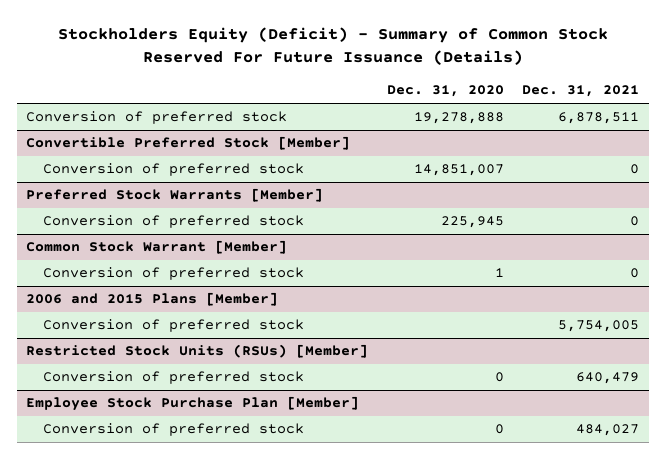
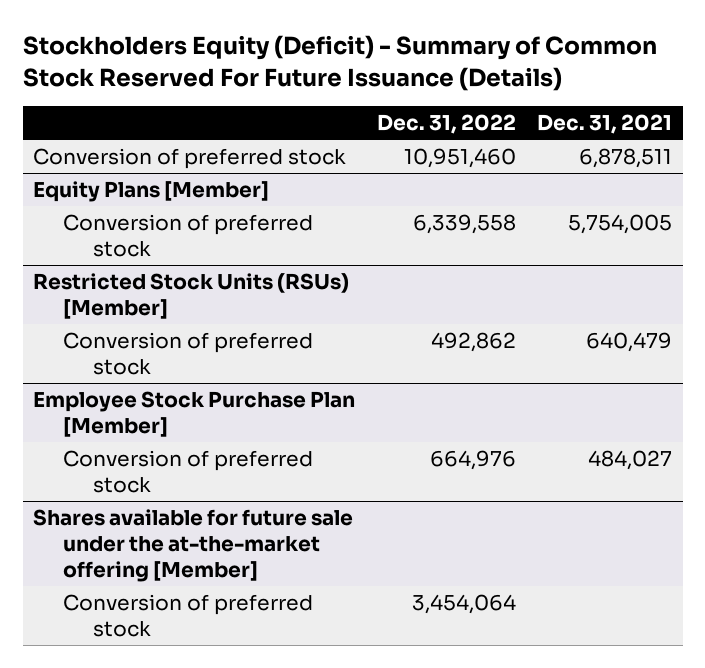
- | Dec. 31, 2020 | Dec. 31, 2021
+ | Dec. 31, 2022 | Dec. 31, 2021
- Convertible Preferred Stock [Member]
- Conversion of preferred stock | 14,851,007 | 0
- Preferred Stock Warrants [Member]
- Conversion of preferred stock | 225,945 | 0
- Common Stock Warrant [Member]
- Conversion of preferred stock | 1 | 0
- 2006 and 2015 Plans [Member]
+ Equity Plans [Member]
+ Shares available for future sale under the at-the-market offering [Member]
+ Conversion of preferred stock | 3,454,064 |

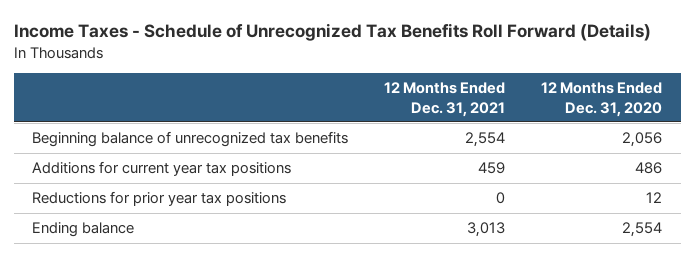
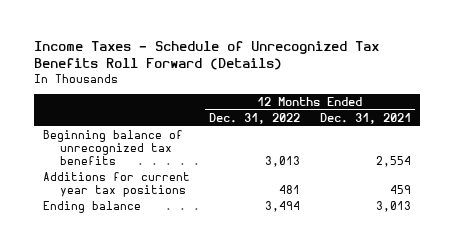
- | 12 Months Ended Dec. 31, 2021 | 12 Months Ended Dec. 31, 2020
+ | 12 Months Ended Dec. 31, 2022 | 12 Months Ended Dec. 31, 2021
- Reductions for prior year tax positions | 0 | 12

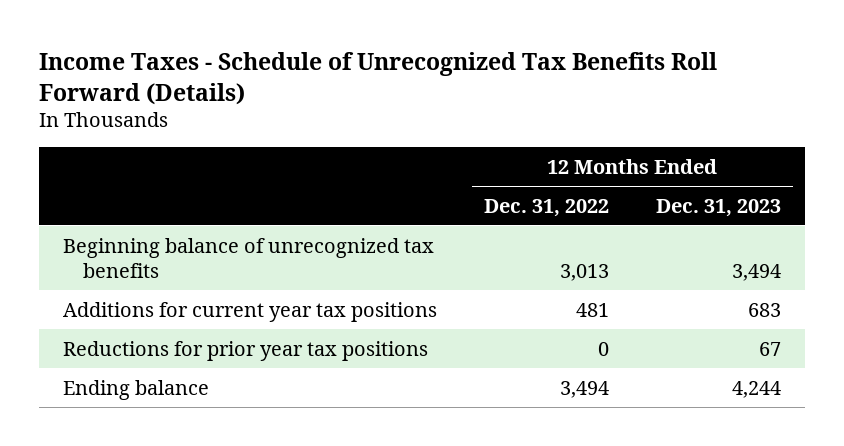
- | 12 Months Ended Dec. 31, 2022 | 12 Months Ended Dec. 31, 2021
+ | 12 Months Ended Dec. 31, 2022 | 12 Months Ended Dec. 31, 2023
+ Reductions for prior year tax positions | 0 | 67

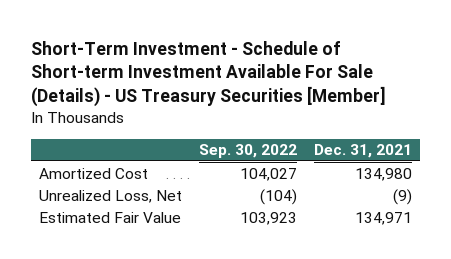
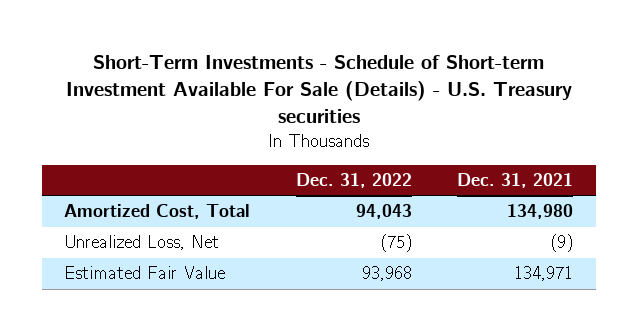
- Short-Term Investment - Schedule of Short-term Investment Available For Sale (Details) - US Treasury Securities [Member]
+ Short-Term Investments - Schedule of Short-term Investment Available For Sale (Details) - U.S. Treasury securities
- | Sep. 30, 2022 | Dec. 31, 2021
+ | Dec. 31, 2022 | Dec. 31, 2021
- Amortized Cost | 104,027 | 134,980
+ Amortized Cost, Total | 94,043 | 134,980

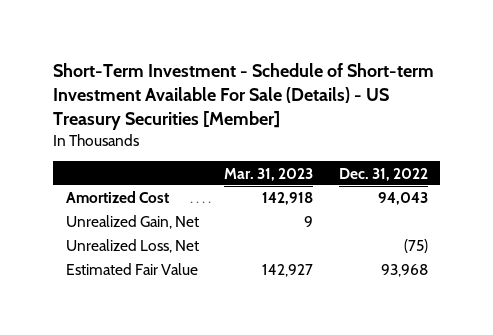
- Short-Term Investments - Schedule of Short-term Investment Available For Sale (Details) - U.S. Treasury securities
+ Short-Term Investment - Schedule of Short-term Investment Available For Sale (Details) - US Treasury Securities [Member]
- | Dec. 31, 2022 | Dec. 31, 2021
+ | Mar. 31, 2023 | Dec. 31, 2022
- Amortized Cost, Total | 94,043 | 134,980
+ Amortized Cost | 142,918 | 94,043
+ Unrealized Gain, Net | 9 |

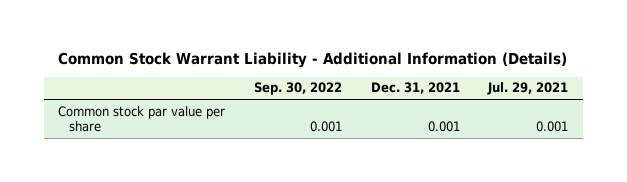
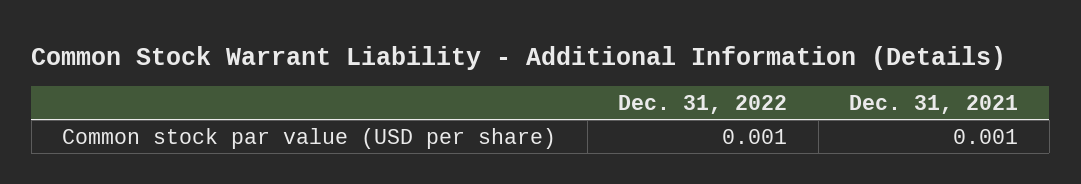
- | Sep. 30, 2022 | Dec. 31, 2021 | Jul. 29, 2021
+ | Dec. 31, 2022 | Dec. 31, 2021
- Common stock par value per share | 0.001 | 0.001 | 0.001
+ Common stock par value (USD per share) | 0.001 | 0.001

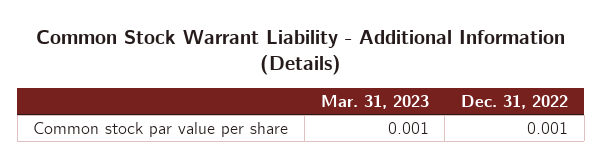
- | Dec. 31, 2022 | Dec. 31, 2021
+ | Mar. 31, 2023 | Dec. 31, 2022
- Common stock par value (USD per share) | 0.001 | 0.001
+ Common stock par value per share | 0.001 | 0.001

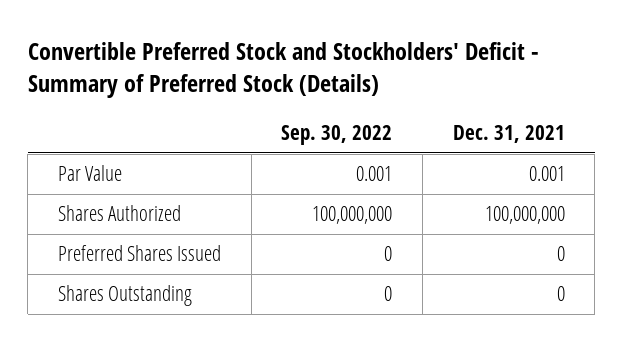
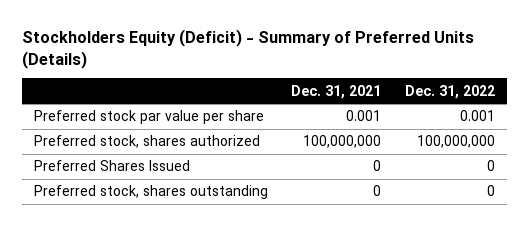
- Convertible Preferred Stock and Stockholders' Deficit - Summary of Preferred Stock (Details)
+ Stockholders Equity (Deficit) - Summary of Preferred Units (Details)
- | Sep. 30, 2022 | Dec. 31, 2021
+ | Dec. 31, 2021 | Dec. 31, 2022
- Par Value | 0.001 | 0.001
- Shares Authorized | 100,000,000 | 100,000,000
+ Preferred stock par value per share | 0.001 | 0.001
+ Preferred stock, shares authorized | 100,000,000 | 100,000,000
- Shares Outstanding | 0 | 0
+ Preferred stock, shares outstanding | 0 | 0

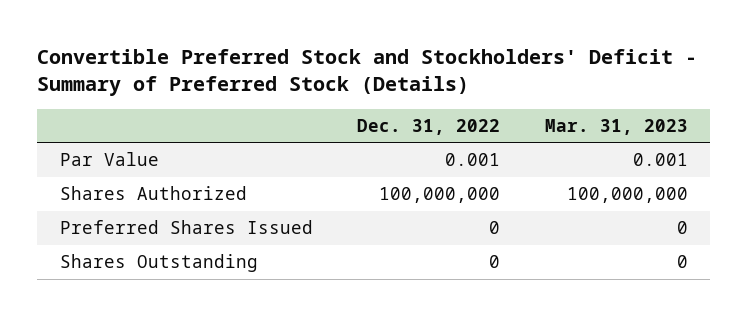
- Stockholders Equity (Deficit) - Summary of Preferred Units (Details)
+ Convertible Preferred Stock and Stockholders' Deficit - Summary of Preferred Stock (Details)
- | Dec. 31, 2021 | Dec. 31, 2022
+ | Dec. 31, 2022 | Mar. 31, 2023
- Preferred stock par value per share | 0.001 | 0.001
- Preferred stock, shares authorized | 100,000,000 | 100,000,000
+ Par Value | 0.001 | 0.001
+ Shares Authorized | 100,000,000 | 100,000,000
- Preferred stock, shares outstanding | 0 | 0
+ Shares Outstanding | 0 | 0

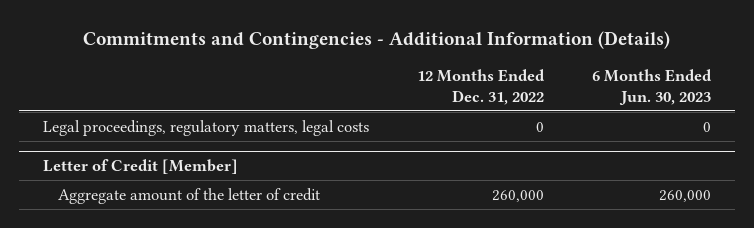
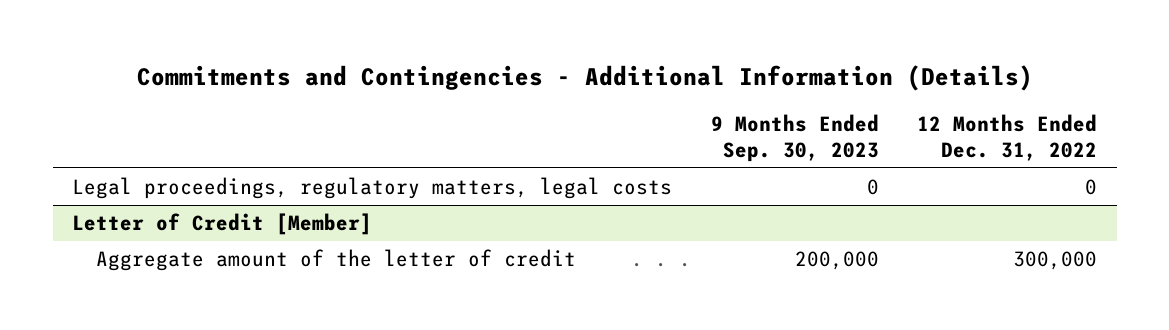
- | 12 Months Ended Dec. 31, 2022 | 6 Months Ended Jun. 30, 2023
+ | 9 Months Ended Sep. 30, 2023 | 12 Months Ended Dec. 31, 2022
@ Letter of Credit [Member]
- Aggregate amount of the letter of credit | 260,000 | 260,000
+ Aggregate amount of the letter of credit | 200,000 | 300,000

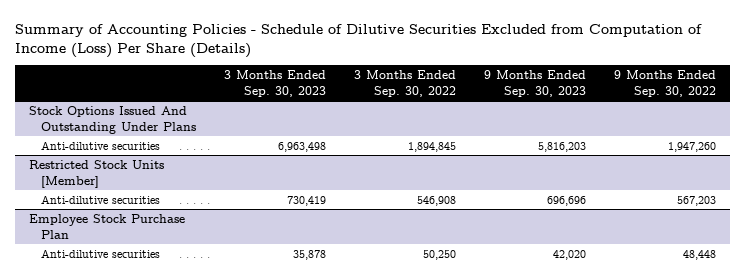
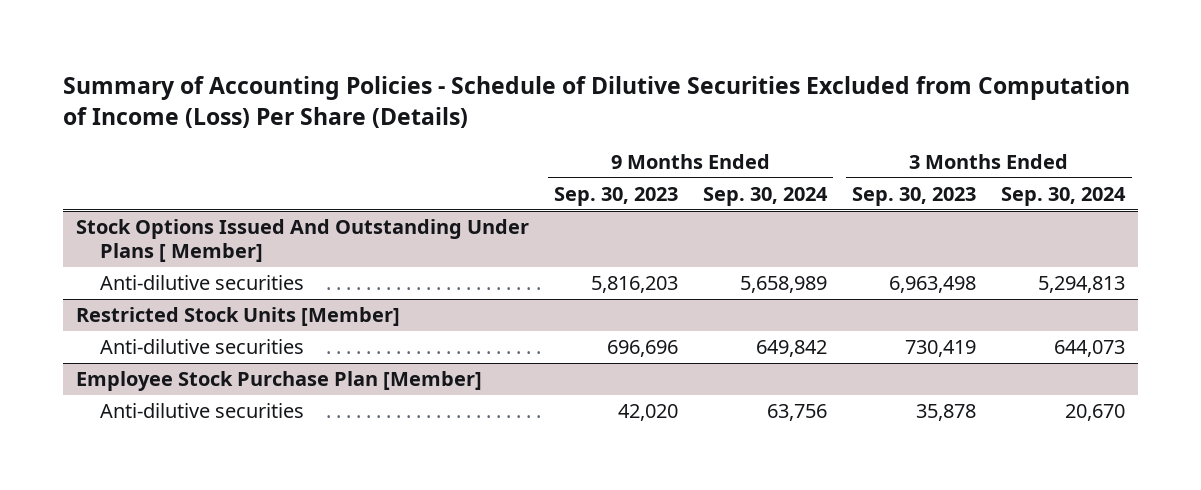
- | 3 Months Ended Sep. 30, 2023 | 3 Months Ended Sep. 30, 2022 | 9 Months Ended Sep. 30, 2023 | 9 Months Ended Sep. 30, 2022
+ | 9 Months Ended Sep. 30, 2023 | 9 Months Ended Sep. 30, 2024 | 3 Months Ended Sep. 30, 2023 | 3 Months Ended Sep. 30, 2024
- Stock Options Issued And Outstanding Under Plans
+ Stock Options Issued And Outstanding Under Plans [ Member]
- Employee Stock Purchase Plan
+ Employee Stock Purchase Plan [Member]

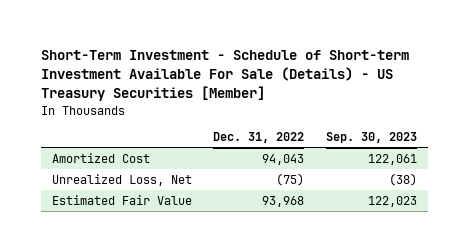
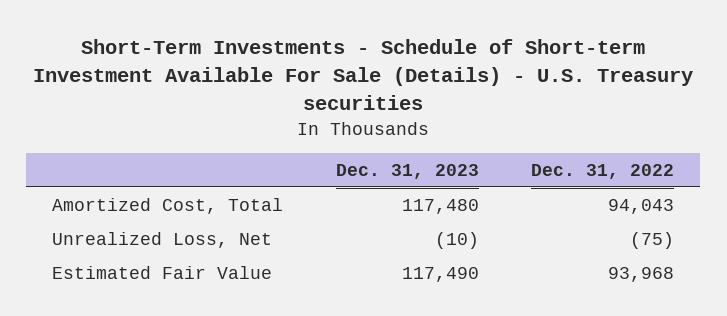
- Short-Term Investment - Schedule of Short-term Investment Available For Sale (Details) - US Treasury Securities [Member]
+ Short-Term Investments - Schedule of Short-term Investment Available For Sale (Details) - U.S. Treasury securities
- | Dec. 31, 2022 | Sep. 30, 2023
+ | Dec. 31, 2023 | Dec. 31, 2022
- Amortized Cost | 94,043 | 122,061
+ Amortized Cost, Total | 117,480 | 94,043

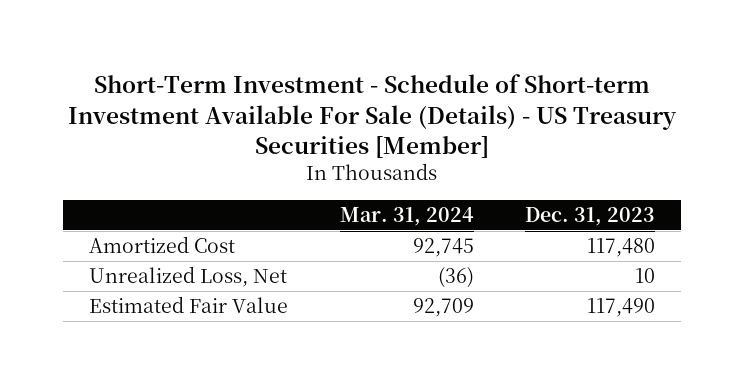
- Short-Term Investments - Schedule of Short-term Investment Available For Sale (Details) - U.S. Treasury securities
+ Short-Term Investment - Schedule of Short-term Investment Available For Sale (Details) - US Treasury Securities [Member]
- | Dec. 31, 2023 | Dec. 31, 2022
+ | Mar. 31, 2024 | Dec. 31, 2023
- Amortized Cost, Total | 117,480 | 94,043
- Unrealized Loss, Net | (10) | (75)
+ Amortized Cost | 92,745 | 117,480
+ Unrealized Loss, Net | (36) | 10

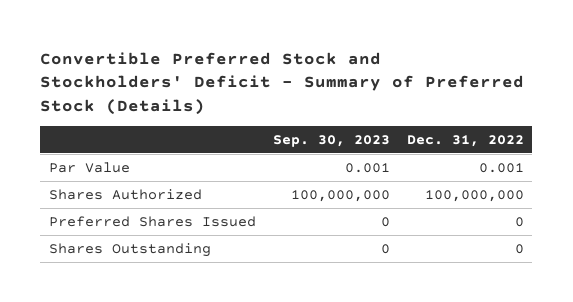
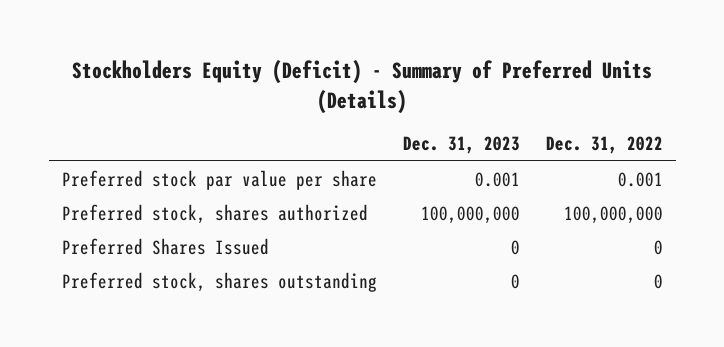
- Convertible Preferred Stock and Stockholders' Deficit - Summary of Preferred Stock (Details)
+ Stockholders Equity (Deficit) - Summary of Preferred Units (Details)
- | Sep. 30, 2023 | Dec. 31, 2022
+ | Dec. 31, 2023 | Dec. 31, 2022
- Par Value | 0.001 | 0.001
- Shares Authorized | 100,000,000 | 100,000,000
+ Preferred stock par value per share | 0.001 | 0.001
+ Preferred stock, shares authorized | 100,000,000 | 100,000,000
- Shares Outstanding | 0 | 0
+ Preferred stock, shares outstanding | 0 | 0

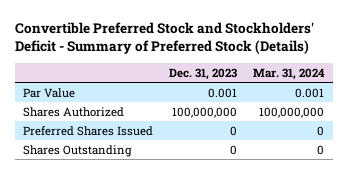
- Stockholders Equity (Deficit) - Summary of Preferred Units (Details)
+ Convertible Preferred Stock and Stockholders' Deficit - Summary of Preferred Stock (Details)
- | Dec. 31, 2023 | Dec. 31, 2022
+ | Dec. 31, 2023 | Mar. 31, 2024
- Preferred stock par value per share | 0.001 | 0.001
- Preferred stock, shares authorized | 100,000,000 | 100,000,000
+ Par Value | 0.001 | 0.001
+ Shares Authorized | 100,000,000 | 100,000,000
- Preferred stock, shares outstanding | 0 | 0
+ Shares Outstanding | 0 | 0

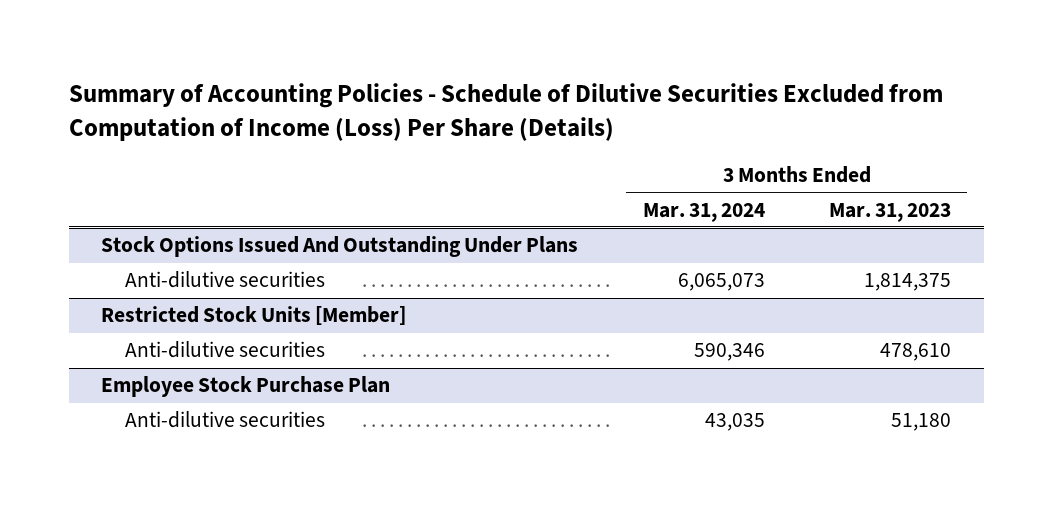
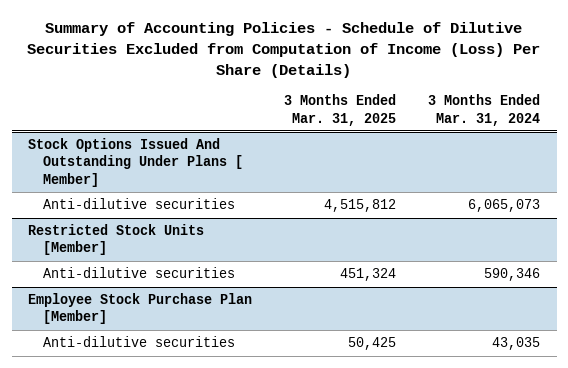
- | 3 Months Ended Mar. 31, 2024 | 3 Months Ended Mar. 31, 2023
+ | 3 Months Ended Mar. 31, 2025 | 3 Months Ended Mar. 31, 2024
- Stock Options Issued And Outstanding Under Plans
+ Stock Options Issued And Outstanding Under Plans [ Member]
- Employee Stock Purchase Plan
+ Employee Stock Purchase Plan [Member]

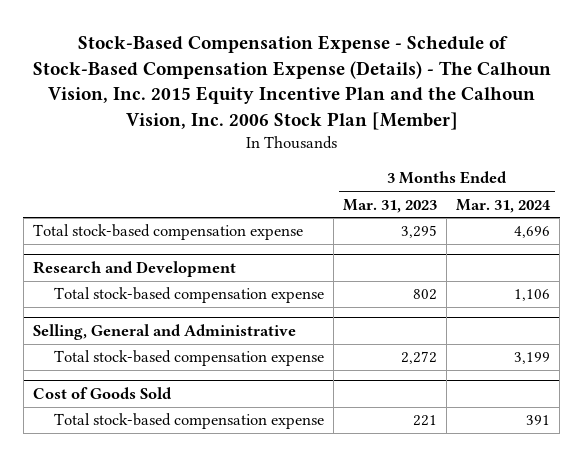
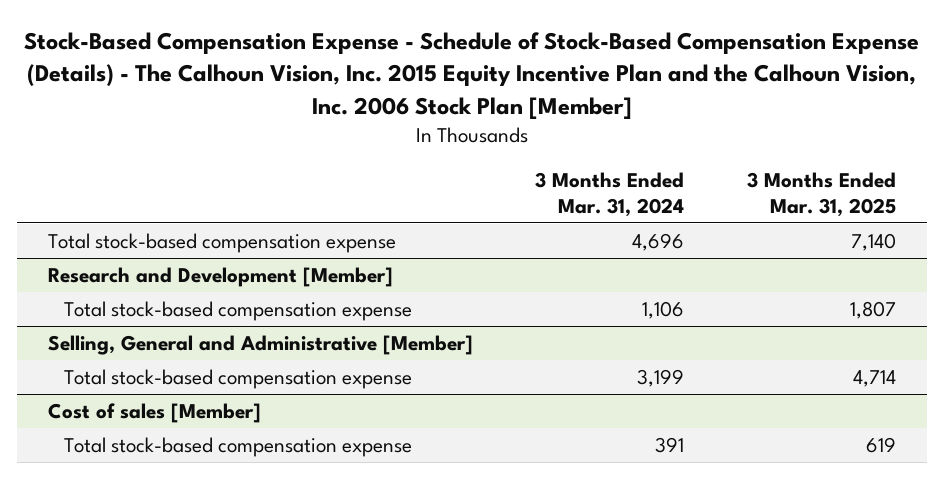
- | 3 Months Ended Mar. 31, 2023 | 3 Months Ended Mar. 31, 2024
+ | 3 Months Ended Mar. 31, 2024 | 3 Months Ended Mar. 31, 2025
- Research and Development
+ Research and Development [Member]
- Selling, General and Administrative
+ Selling, General and Administrative [Member]
- Cost of Goods Sold
+ Cost of sales [Member]

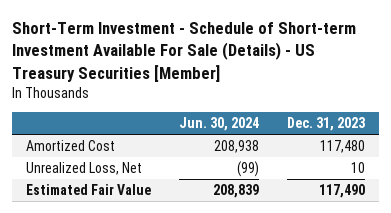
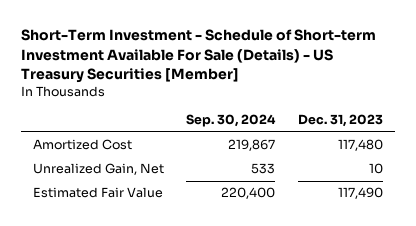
- | Jun. 30, 2024 | Dec. 31, 2023
+ | Sep. 30, 2024 | Dec. 31, 2023
- Unrealized Loss, Net | (99) | 10
+ Unrealized Gain, Net | 533 | 10

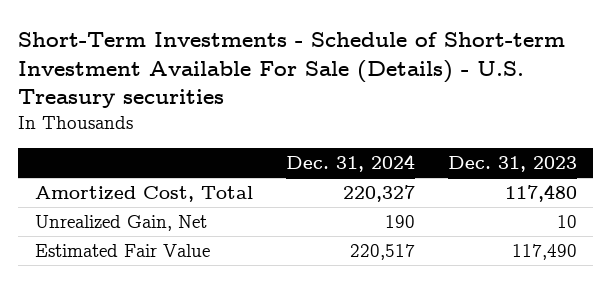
- Short-Term Investment - Schedule of Short-term Investment Available For Sale (Details) - US Treasury Securities [Member]
+ Short-Term Investments - Schedule of Short-term Investment Available For Sale (Details) - U.S. Treasury securities
- | Sep. 30, 2024 | Dec. 31, 2023
+ | Dec. 31, 2024 | Dec. 31, 2023
- Amortized Cost | 219,867 | 117,480
+ Amortized Cost, Total | 220,327 | 117,480

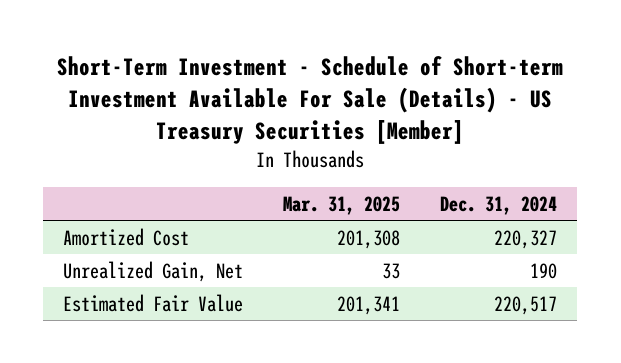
- Short-Term Investments - Schedule of Short-term Investment Available For Sale (Details) - U.S. Treasury securities
+ Short-Term Investment - Schedule of Short-term Investment Available For Sale (Details) - US Treasury Securities [Member]
- | Dec. 31, 2024 | Dec. 31, 2023
+ | Mar. 31, 2025 | Dec. 31, 2024
- Amortized Cost, Total | 220,327 | 117,480
+ Amortized Cost | 201,308 | 220,327

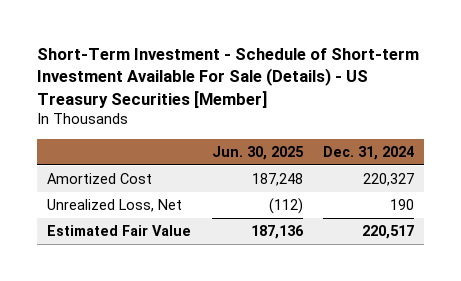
- | Mar. 31, 2025 | Dec. 31, 2024
+ | Jun. 30, 2025 | Dec. 31, 2024
- Unrealized Gain, Net | 33 | 190
+ Unrealized Loss, Net | (112) | 190

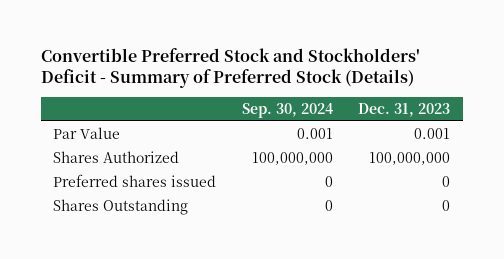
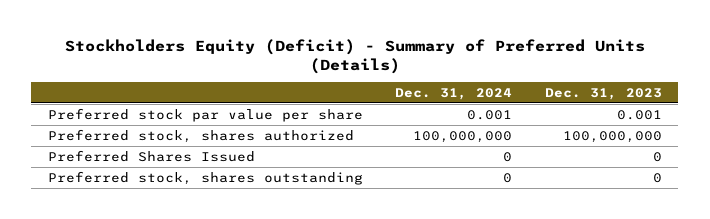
- Convertible Preferred Stock and Stockholders' Deficit - Summary of Preferred Stock (Details)
+ Stockholders Equity (Deficit) - Summary of Preferred Units (Details)
- | Sep. 30, 2024 | Dec. 31, 2023
+ | Dec. 31, 2024 | Dec. 31, 2023
- Par Value | 0.001 | 0.001
- Shares Authorized | 100,000,000 | 100,000,000
- Preferred shares issued | 0 | 0
- Shares Outstanding | 0 | 0
+ Preferred stock par value per share | 0.001 | 0.001
+ Preferred stock, shares authorized | 100,000,000 | 100,000,000
+ Preferred Shares Issued | 0 | 0
+ Preferred stock, shares outstanding | 0 | 0

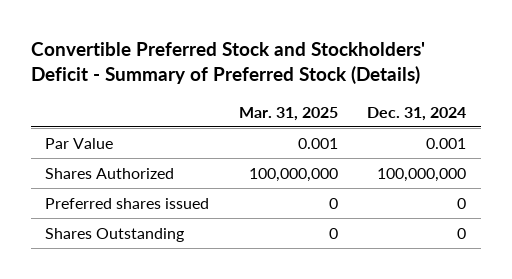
- Stockholders Equity (Deficit) - Summary of Preferred Units (Details)
+ Convertible Preferred Stock and Stockholders' Deficit - Summary of Preferred Stock (Details)
- | Dec. 31, 2024 | Dec. 31, 2023
+ | Mar. 31, 2025 | Dec. 31, 2024
- Preferred stock par value per share | 0.001 | 0.001
- Preferred stock, shares authorized | 100,000,000 | 100,000,000
- Preferred Shares Issued | 0 | 0
- Preferred stock, shares outstanding | 0 | 0
+ Par Value | 0.001 | 0.001
+ Shares Authorized | 100,000,000 | 100,000,000
+ Preferred shares issued | 0 | 0
+ Shares Outstanding | 0 | 0

